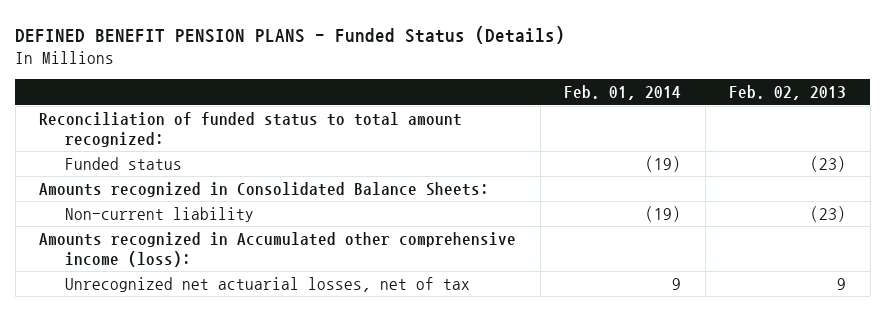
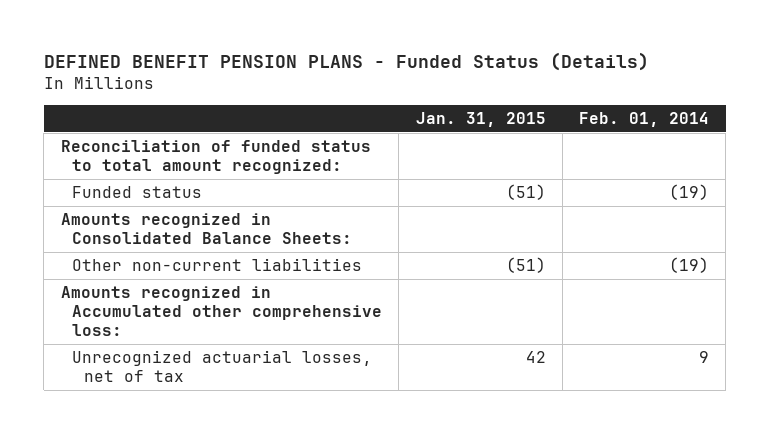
- | Feb. 01, 2014 | Feb. 02, 2013
+ | Jan. 31, 2015 | Feb. 01, 2014
- Non-current liability | (19) | (23)
- Amounts recognized in Accumulated other comprehensive income (loss):
- Unrecognized net actuarial losses, net of tax | 9 | 9
+ Other non-current liabilities | (51) | (19)
+ Amounts recognized in Accumulated other comprehensive loss:
+ Unrecognized actuarial losses, net of tax | 42 | 9

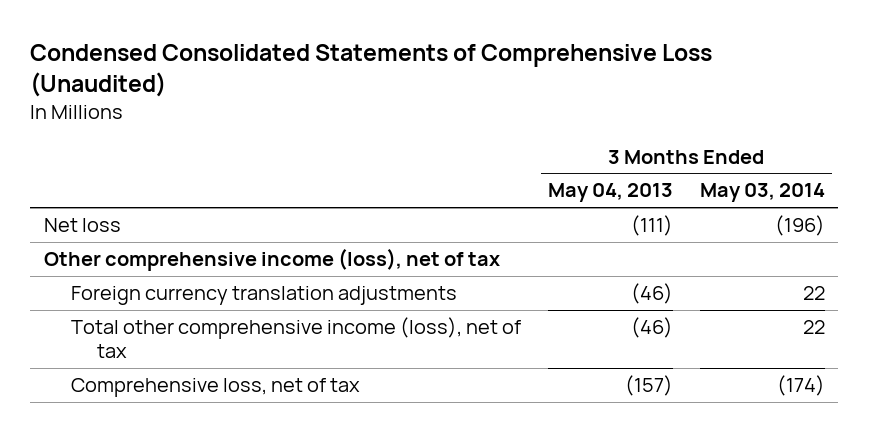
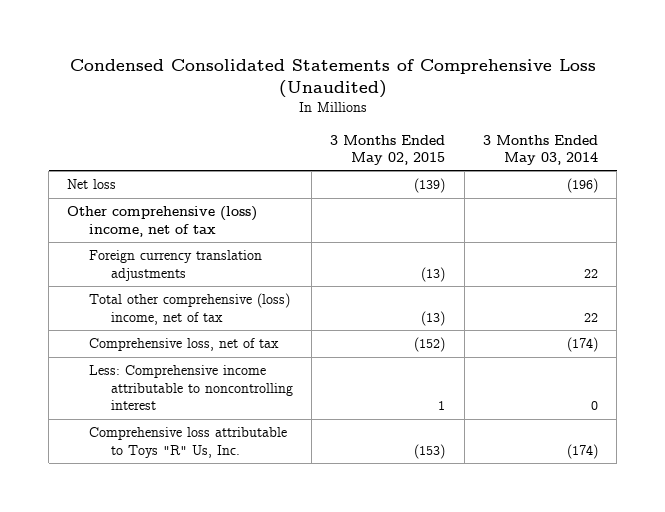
- | 3 Months Ended May 04, 2013 | 3 Months Ended May 03, 2014
+ | 3 Months Ended May 02, 2015 | 3 Months Ended May 03, 2014
- Other comprehensive income (loss), net of tax
+ Other comprehensive (loss) income, net of tax
- Total other comprehensive income (loss), net of tax | (46) | 22
+ Total other comprehensive (loss) income, net of tax | (13) | 22
+ Less: Comprehensive income attributable to noncontrolling interest | 1 | 0
+ Comprehensive loss attributable to Toys "R" Us, Inc. | (153) | (174)

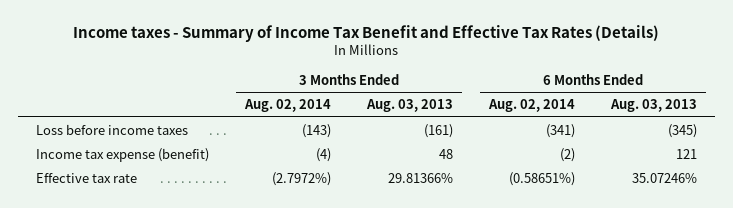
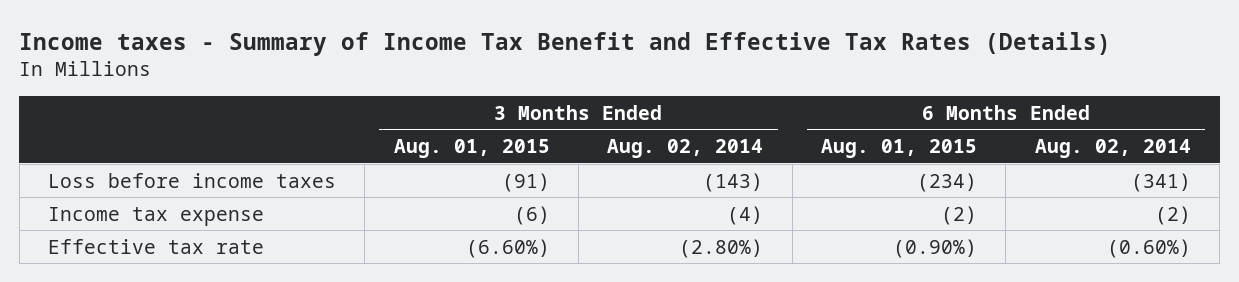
- | 3 Months Ended Aug. 02, 2014 | 3 Months Ended Aug. 03, 2013 | 6 Months Ended Aug. 02, 2014 | 6 Months Ended Aug. 03, 2013
+ | 3 Months Ended Aug. 01, 2015 | 3 Months Ended Aug. 02, 2014 | 6 Months Ended Aug. 01, 2015 | 6 Months Ended Aug. 02, 2014
- Income tax expense (benefit) | (4) | 48 | (2) | 121
- Effective tax rate | (2.7972%) | 29.81366% | (0.58651%) | 35.07246%
+ Income tax expense | (6) | (4) | (2) | (2)
+ Effective tax rate | (6.60%) | (2.80%) | (0.90%) | (0.60%)

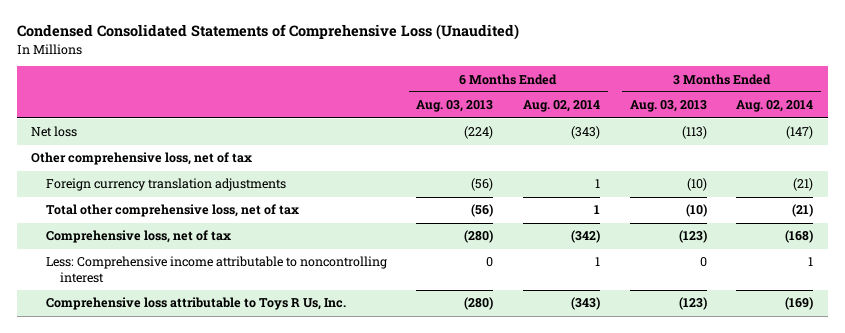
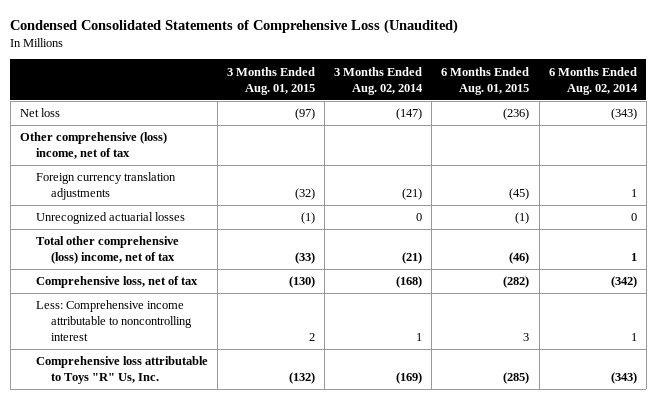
- | 6 Months Ended Aug. 03, 2013 | 6 Months Ended Aug. 02, 2014 | 3 Months Ended Aug. 03, 2013 | 3 Months Ended Aug. 02, 2014
+ | 3 Months Ended Aug. 01, 2015 | 3 Months Ended Aug. 02, 2014 | 6 Months Ended Aug. 01, 2015 | 6 Months Ended Aug. 02, 2014
- Other comprehensive loss, net of tax
+ Other comprehensive (loss) income, net of tax
- Total other comprehensive loss, net of tax | (56) | 1 | (10) | (21)
+ Unrecognized actuarial losses | (1) | 0 | (1) | 0
+ Total other comprehensive (loss) income, net of tax | (33) | (21) | (46) | 1
- Comprehensive loss attributable to Toys R Us, Inc. | (280) | (343) | (123) | (169)
+ Comprehensive loss attributable to Toys "R" Us, Inc. | (132) | (169) | (285) | (343)

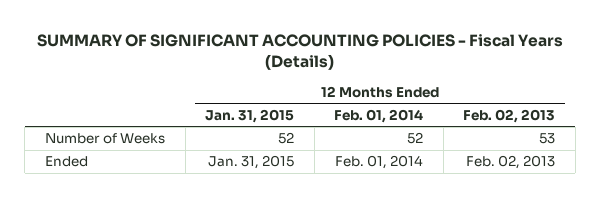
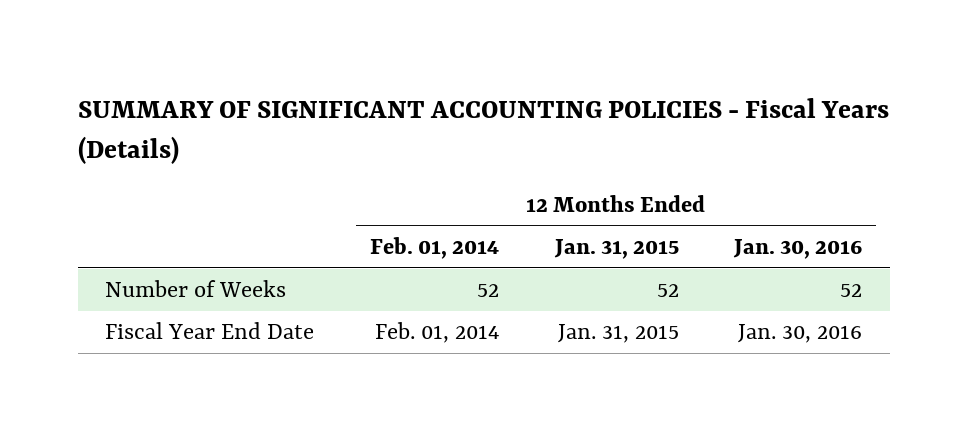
- | 12 Months Ended Jan. 31, 2015 | 12 Months Ended Feb. 01, 2014 | 12 Months Ended Feb. 02, 2013
+ | 12 Months Ended Feb. 01, 2014 | 12 Months Ended Jan. 31, 2015 | 12 Months Ended Jan. 30, 2016
- Ended | Jan. 31, 2015 | Feb. 01, 2014 | Feb. 02, 2013
+ Fiscal Year End Date | Feb. 01, 2014 | Jan. 31, 2015 | Jan. 30, 2016

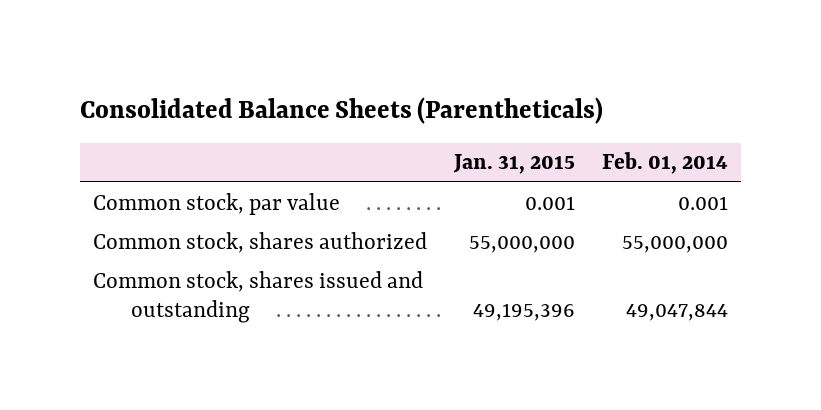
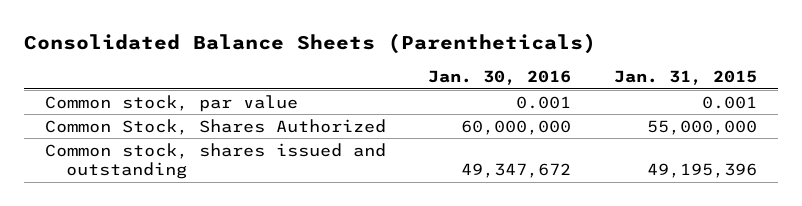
- | Jan. 31, 2015 | Feb. 01, 2014
+ | Jan. 30, 2016 | Jan. 31, 2015
- Common stock, shares authorized | 55,000,000 | 55,000,000
+ Common Stock, Shares Authorized | 60,000,000 | 55,000,000

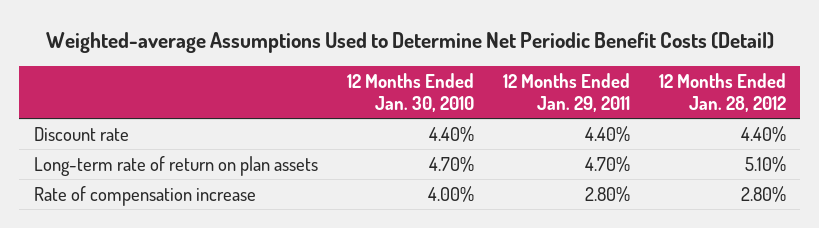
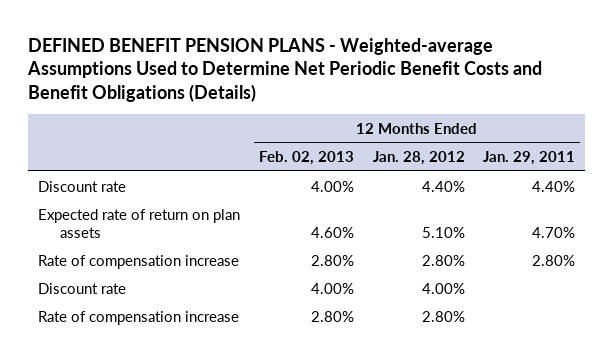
- Weighted-average Assumptions Used to Determine Net Periodic Benefit Costs (Detail)
+ DEFINED BENEFIT PENSION PLANS - Weighted-average Assumptions Used to Determine Net Periodic Benefit Costs and Benefit Obligations (Details)
- | 12 Months Ended Jan. 30, 2010 | 12 Months Ended Jan. 29, 2011 | 12 Months Ended Jan. 28, 2012
+ | 12 Months Ended Feb. 02, 2013 | 12 Months Ended Jan. 28, 2012 | 12 Months Ended Jan. 29, 2011
- Long-term rate of return on plan assets | 4.70% | 4.70% | 5.10%
+ Expected rate of return on plan assets | 4.60% | 5.10% | 4.70%
+ Discount rate | 4.00% | 4.00% |
+ Rate of compensation increase | 2.80% | 2.80% |

